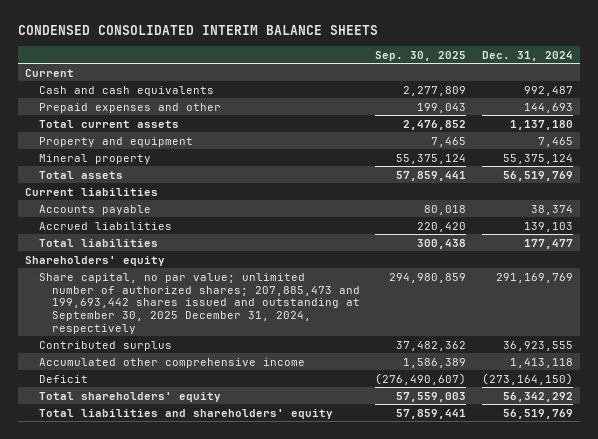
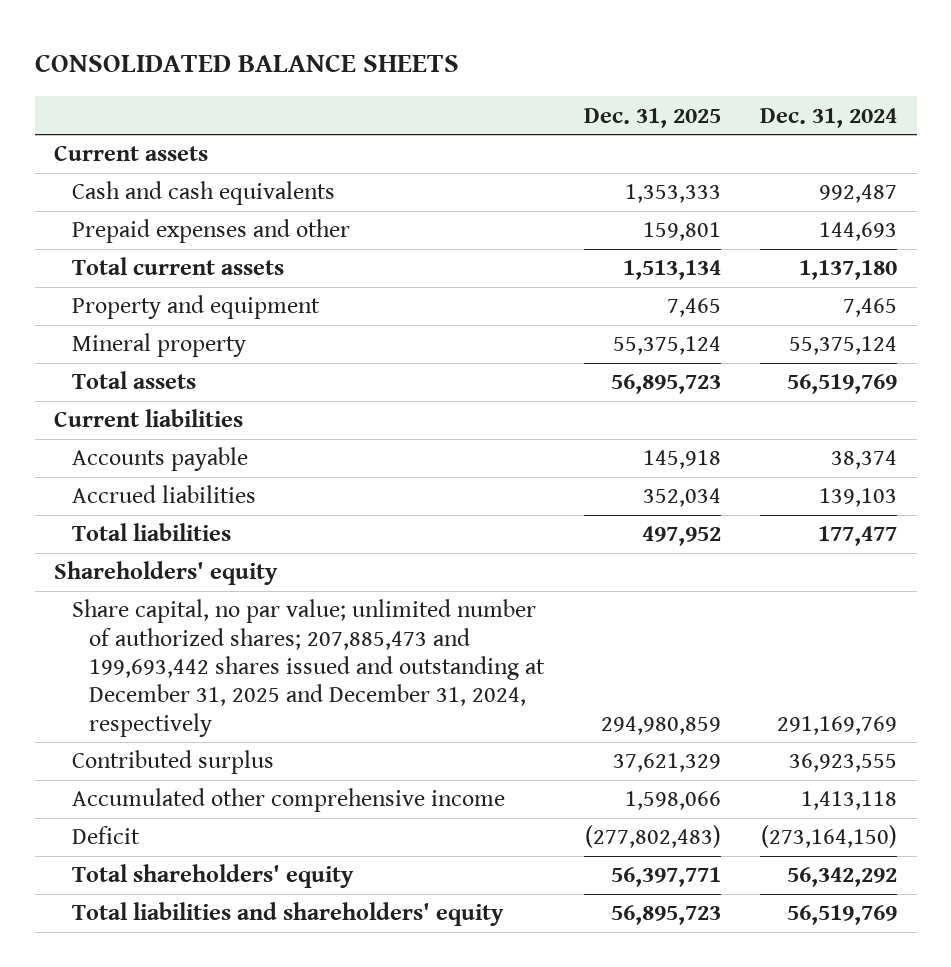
- CONDENSED CONSOLIDATED INTERIM BALANCE SHEETS
+ CONSOLIDATED BALANCE SHEETS
- | Sep. 30, 2025 | Dec. 31, 2024
+ | Dec. 31, 2025 | Dec. 31, 2024
- Current
+ Current assets
- Share capital, no par value; unlimited number of authorized shares; 207,885,473 and 199,693,442 shares issued and outstanding at September 30, 2025 December 31, 2024, respectively | 294,980,859 | 291,169,769
+ Share capital, no par value; unlimited number of authorized shares; 207,885,473 and 199,693,442 shares issued and outstanding at December 31, 2025 and December 31, 2024, respectively | 294,980,859 | 291,169,769

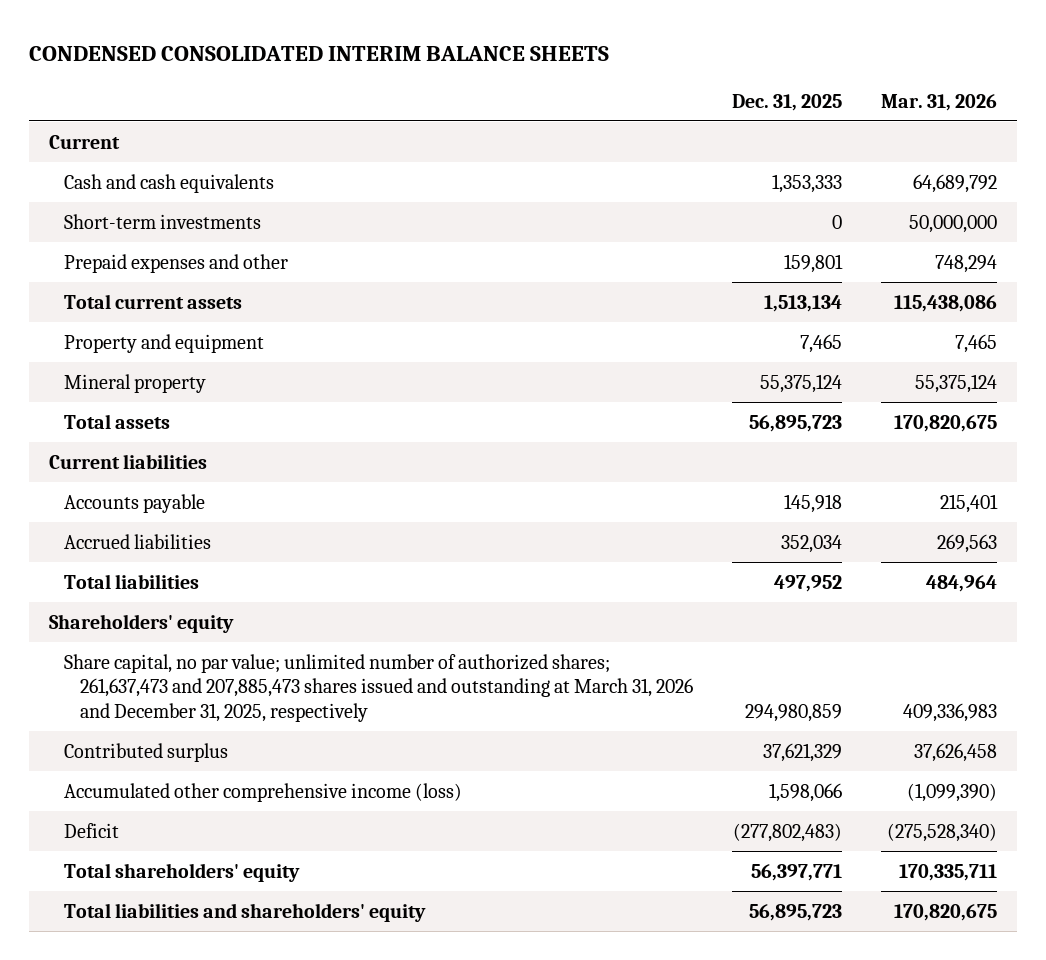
- CONSOLIDATED BALANCE SHEETS
+ CONDENSED CONSOLIDATED INTERIM BALANCE SHEETS
- | Dec. 31, 2025 | Dec. 31, 2024
+ | Dec. 31, 2025 | Mar. 31, 2026
- Current assets
+ Current
+ Short-term investments | 0 | 50,000,000
- Share capital, no par value; unlimited number of authorized shares; 207,885,473 and 199,693,442 shares issued and outstanding at December 31, 2025 and December 31, 2024, respectively | 294,980,859 | 291,169,769
+ Share capital, no par value; unlimited number of authorized shares; 261,637,473 and 207,885,473 shares issued and outstanding at March 31, 2026 and December 31, 2025, respectively | 294,980,859 | 409,336,983
- Accumulated other comprehensive income | 1,598,066 | 1,413,118
+ Accumulated other comprehensive income (loss) | 1,598,066 | (1,099,390)

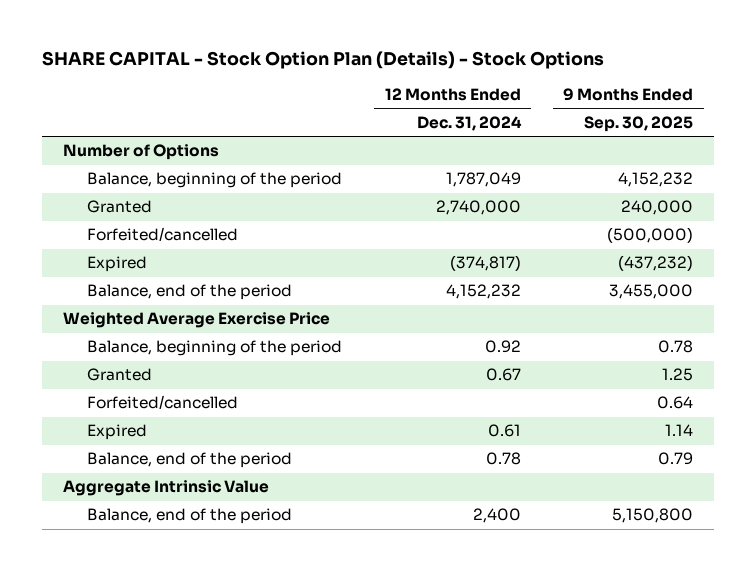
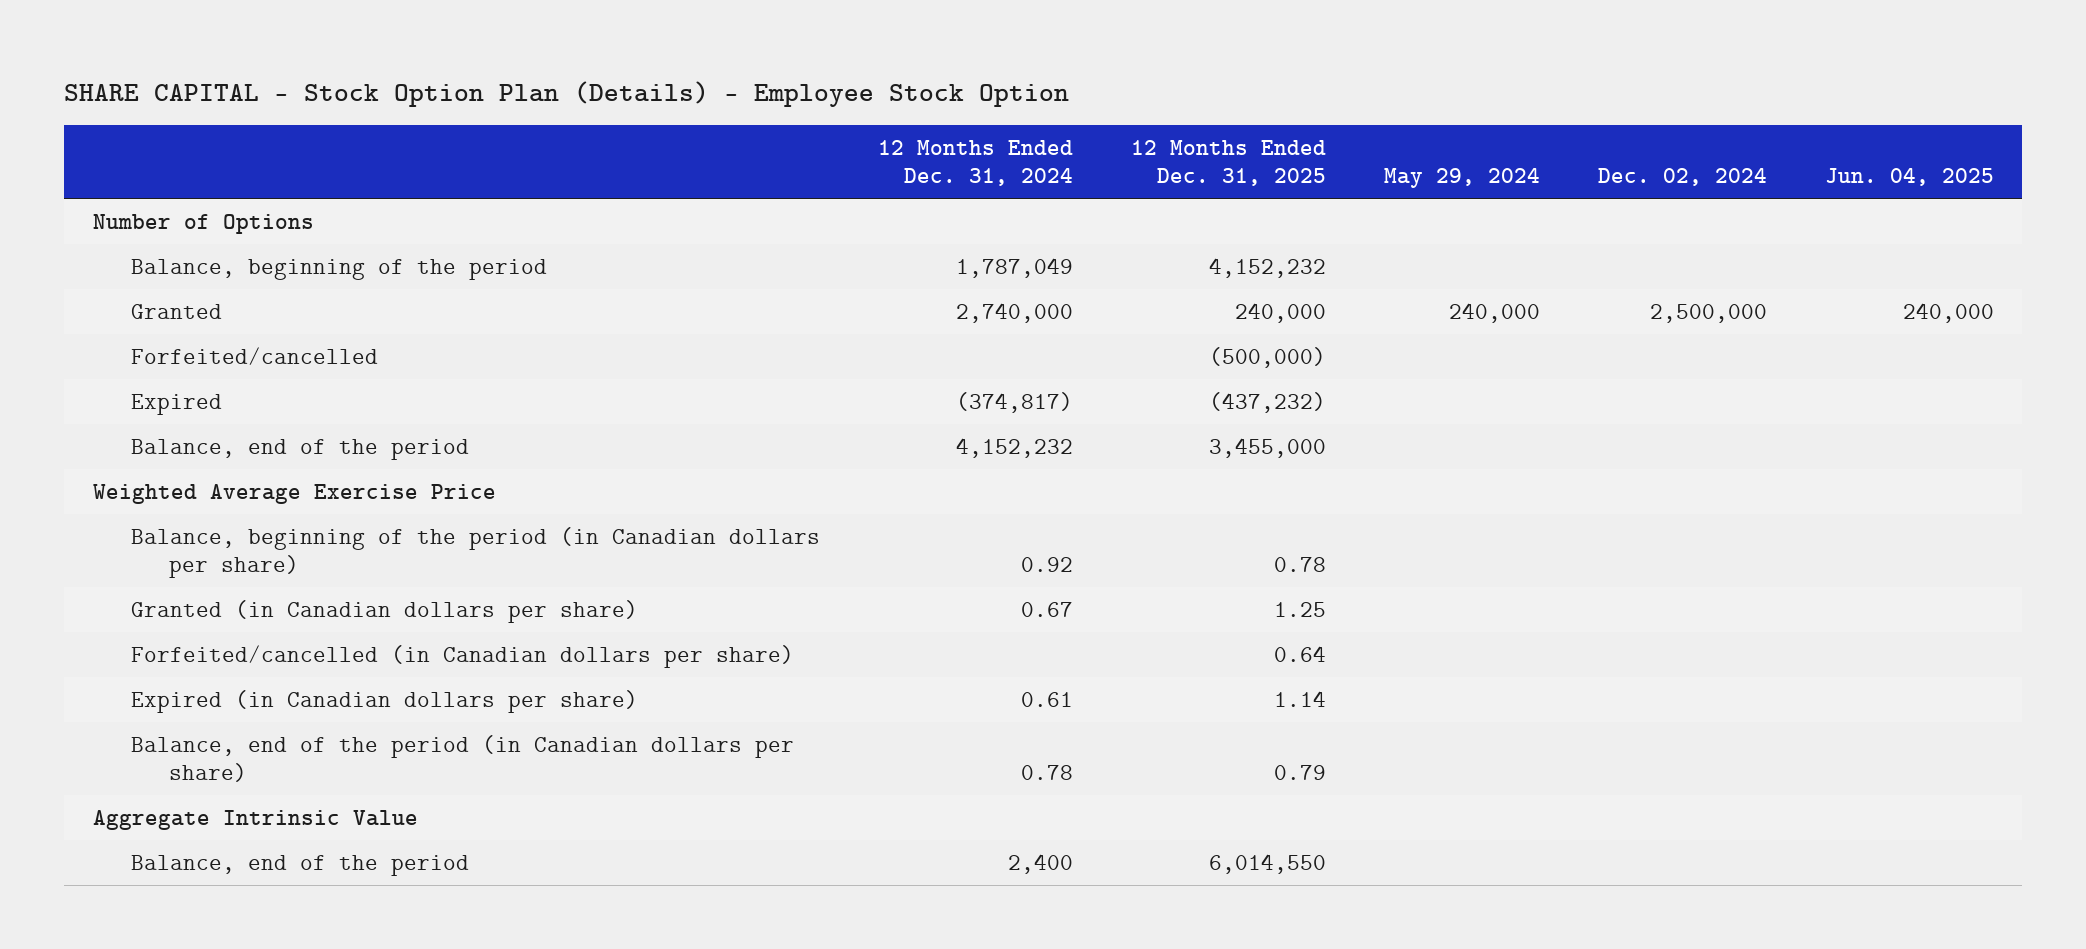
- SHARE CAPITAL - Stock Option Plan (Details) - Stock Options
+ SHARE CAPITAL - Stock Option Plan (Details) - Employee Stock Option
- | 12 Months Ended Dec. 31, 2024 | 9 Months Ended Sep. 30, 2025
+ | 12 Months Ended Dec. 31, 2024 | 12 Months Ended Dec. 31, 2025 | May 29, 2024 | Dec. 02, 2024 | Jun. 04, 2025
- Balance, beginning of the period | 0.92 | 0.78
- Granted | 0.67 | 1.25
- Forfeited/cancelled | | 0.64
- Expired | 0.61 | 1.14
- Balance, end of the period | 0.78 | 0.79
+ Balance, beginning of the period (in Canadian dollars per share) | 0.92 | 0.78 | | |
+ Granted (in Canadian dollars per share) | 0.67 | 1.25 | | |
+ Forfeited/cancelled (in Canadian dollars per share) | | 0.64 | | |
+ Expired (in Canadian dollars per share) | 0.61 | 1.14 | | |
+ Balance, end of the period (in Canadian dollars per share) | 0.78 | 0.79 | | |

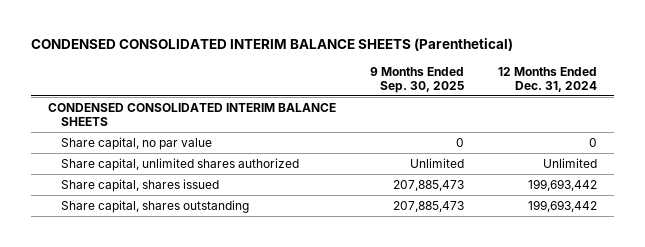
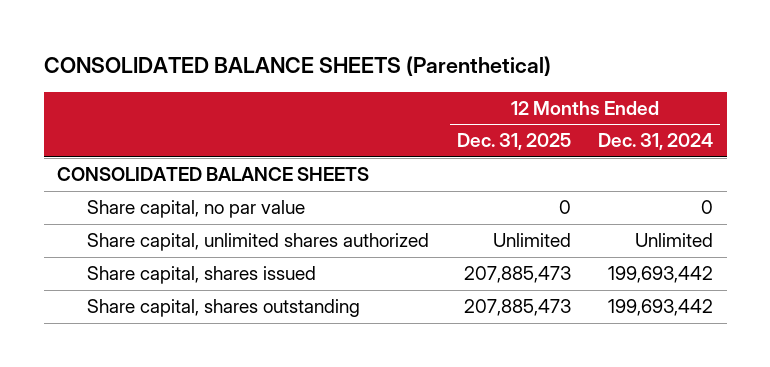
- CONDENSED CONSOLIDATED INTERIM BALANCE SHEETS (Parenthetical)
+ CONSOLIDATED BALANCE SHEETS (Parenthetical)
- | 9 Months Ended Sep. 30, 2025 | 12 Months Ended Dec. 31, 2024
+ | 12 Months Ended Dec. 31, 2025 | 12 Months Ended Dec. 31, 2024
- CONDENSED CONSOLIDATED INTERIM BALANCE SHEETS
+ CONSOLIDATED BALANCE SHEETS

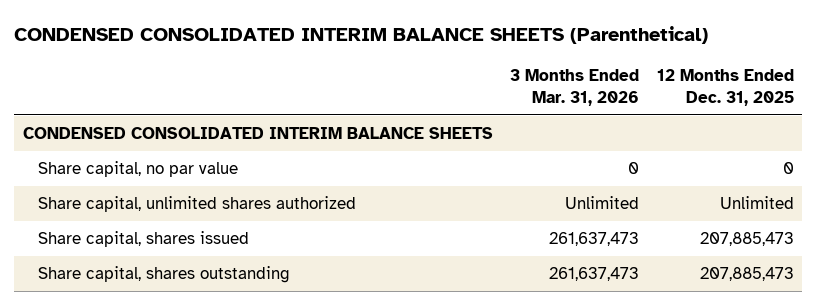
- CONSOLIDATED BALANCE SHEETS (Parenthetical)
+ CONDENSED CONSOLIDATED INTERIM BALANCE SHEETS (Parenthetical)
- | 12 Months Ended Dec. 31, 2025 | 12 Months Ended Dec. 31, 2024
+ | 3 Months Ended Mar. 31, 2026 | 12 Months Ended Dec. 31, 2025
- CONSOLIDATED BALANCE SHEETS
+ CONDENSED CONSOLIDATED INTERIM BALANCE SHEETS

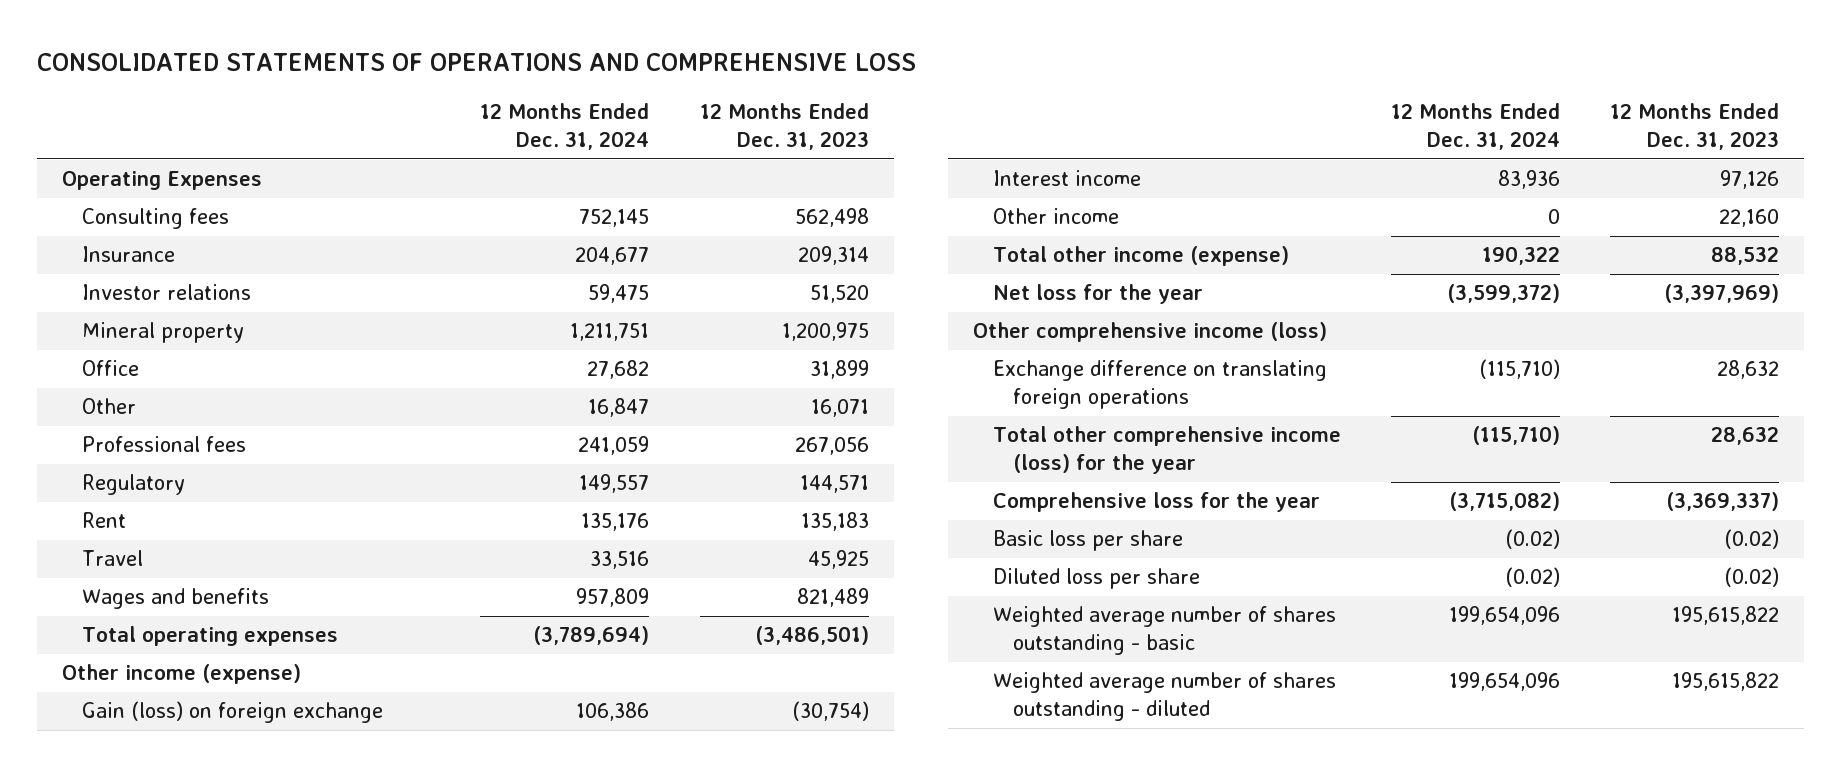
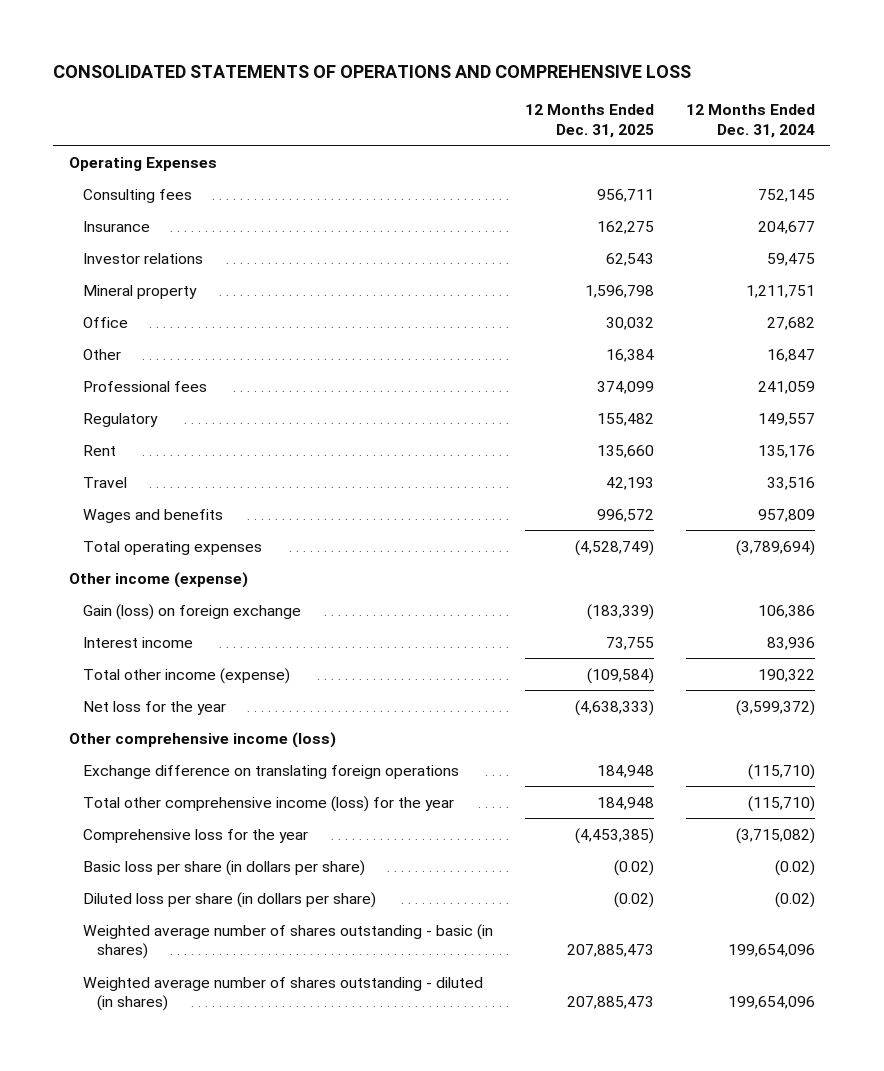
- | 12 Months Ended Dec. 31, 2024 | 12 Months Ended Dec. 31, 2023
+ | 12 Months Ended Dec. 31, 2025 | 12 Months Ended Dec. 31, 2024
- Other income | 0 | 22,160
- Basic loss per share | (0.02) | (0.02)
- Diluted loss per share | (0.02) | (0.02)
- Weighted average number of shares outstanding - basic | 199,654,096 | 195,615,822
- Weighted average number of shares outstanding - diluted | 199,654,096 | 195,615,822
+ Basic loss per share (in dollars per share) | (0.02) | (0.02)
+ Diluted loss per share (in dollars per share) | (0.02) | (0.02)
+ Weighted average number of shares outstanding - basic (in shares) | 207,885,473 | 199,654,096
+ Weighted average number of shares outstanding - diluted (in shares) | 207,885,473 | 199,654,096

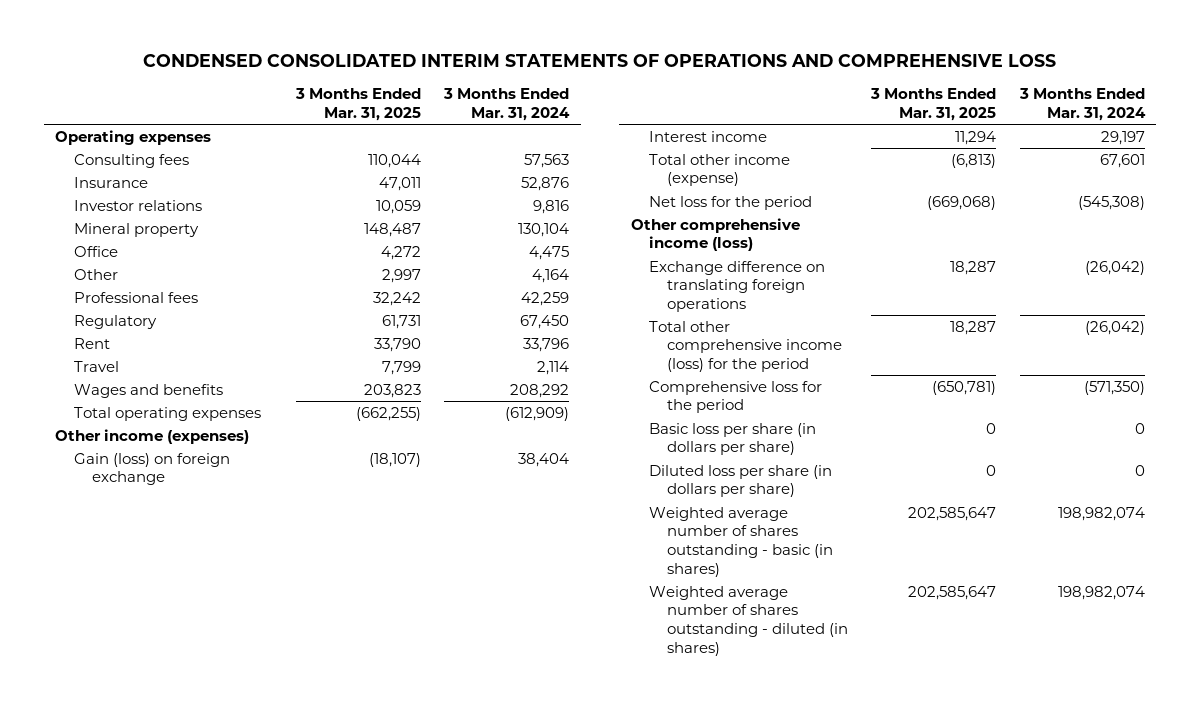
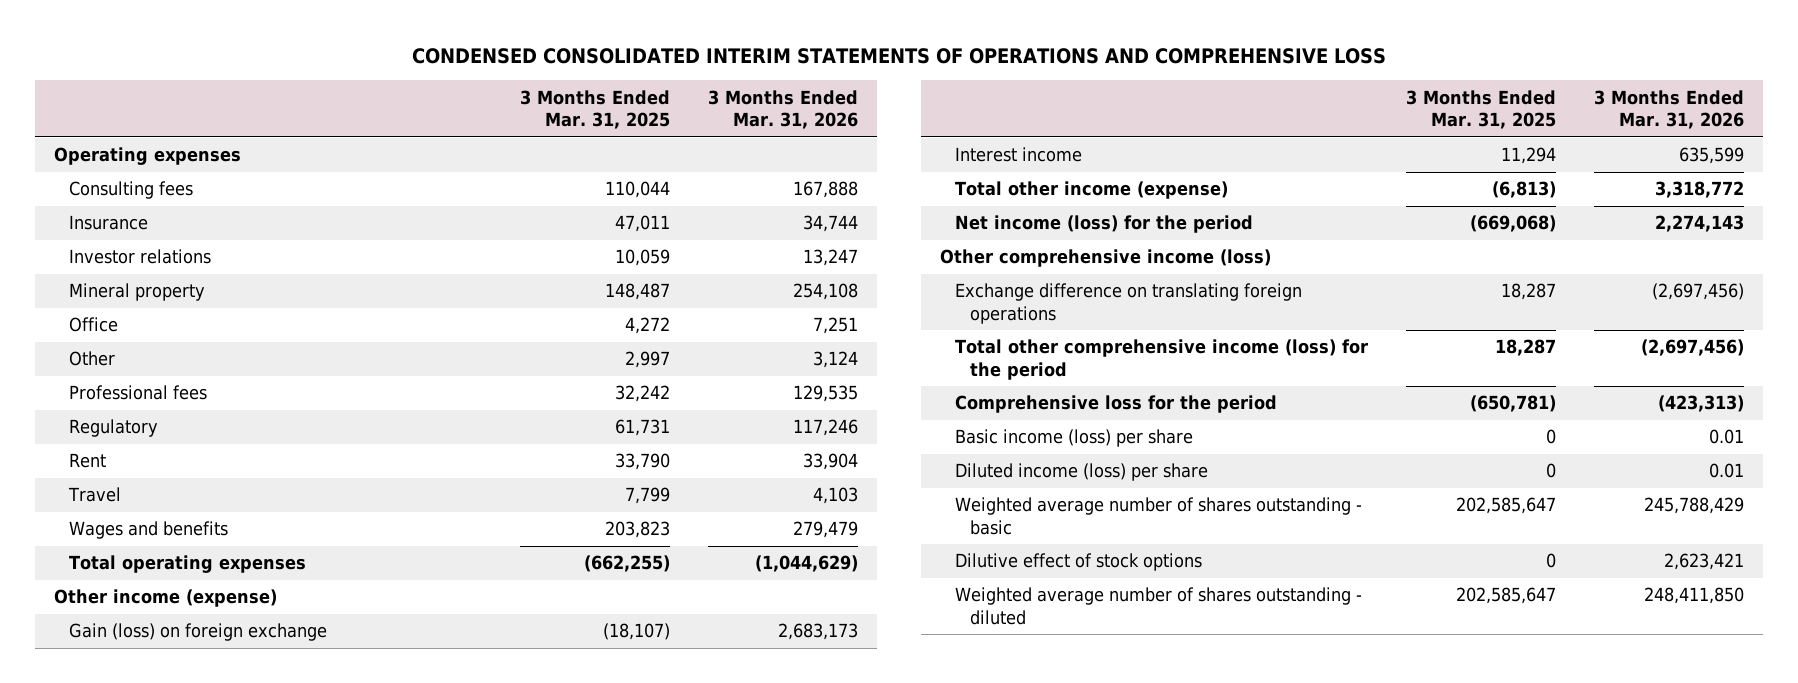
- | 3 Months Ended Mar. 31, 2025 | 3 Months Ended Mar. 31, 2024
+ | 3 Months Ended Mar. 31, 2025 | 3 Months Ended Mar. 31, 2026
- Other income (expenses)
+ Other income (expense)
- Net loss for the period | (669,068) | (545,308)
+ Net income (loss) for the period | (669,068) | 2,274,143
- Basic loss per share (in dollars per share) | 0 | 0
- Diluted loss per share (in dollars per share) | 0 | 0
- Weighted average number of shares outstanding - basic (in shares) | 202,585,647 | 198,982,074
- Weighted average number of shares outstanding - diluted (in shares) | 202,585,647 | 198,982,074
+ Basic income (loss) per share | 0 | 0.01
+ Diluted income (loss) per share | 0 | 0.01
+ Weighted average number of shares outstanding - basic | 202,585,647 | 245,788,429
+ Dilutive effect of stock options | 0 | 2,623,421
+ Weighted average number of shares outstanding - diluted | 202,585,647 | 248,411,850

